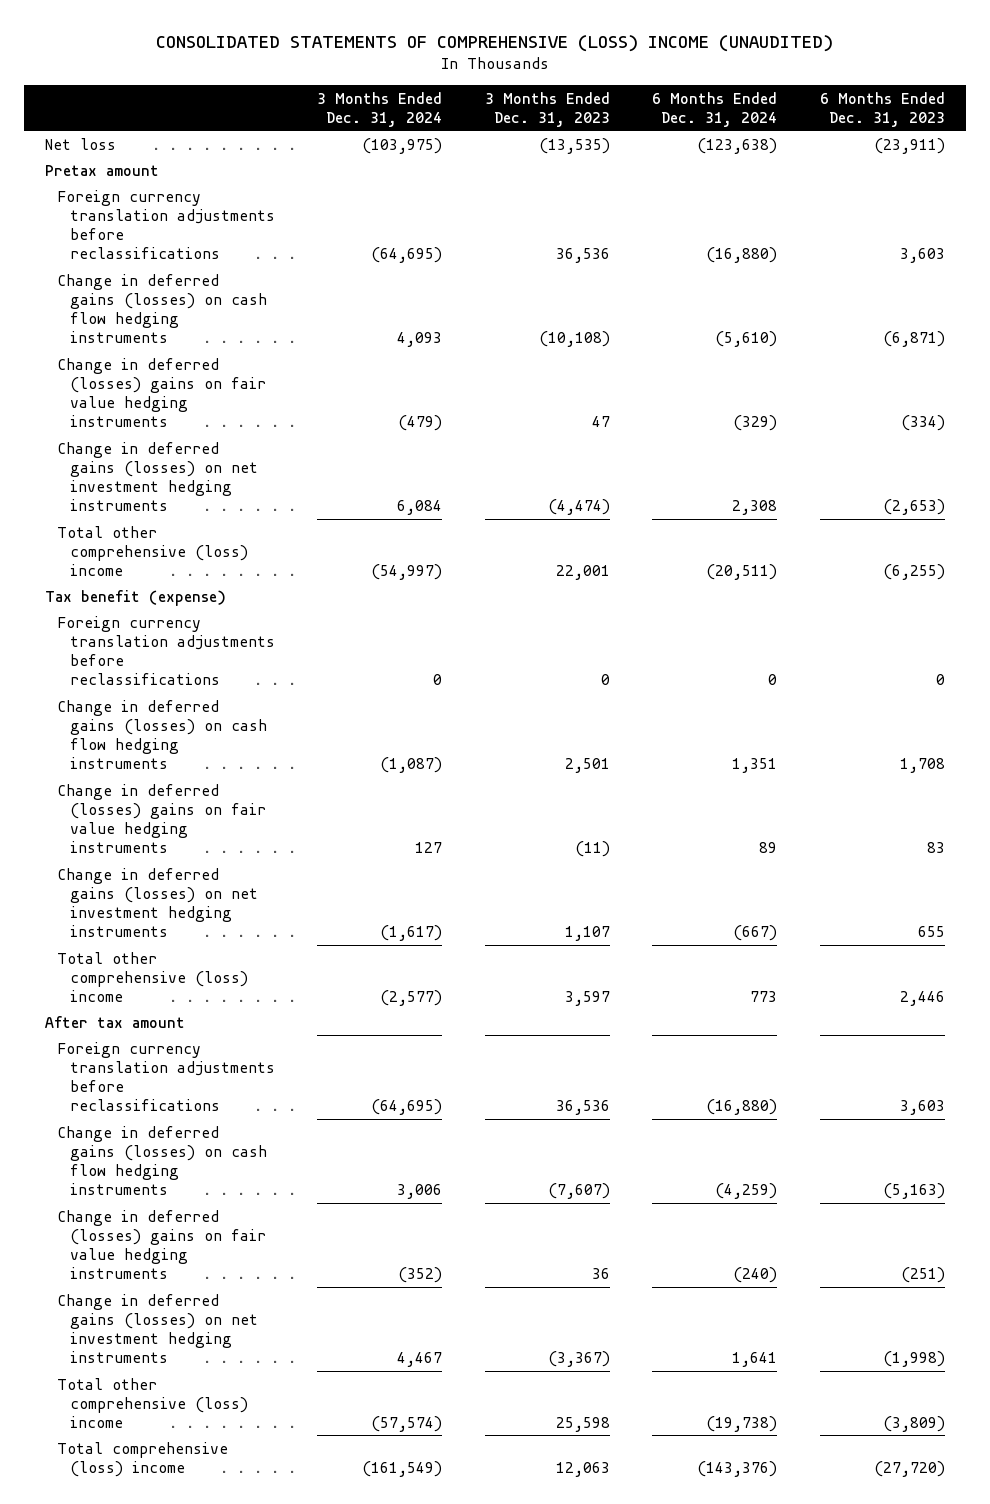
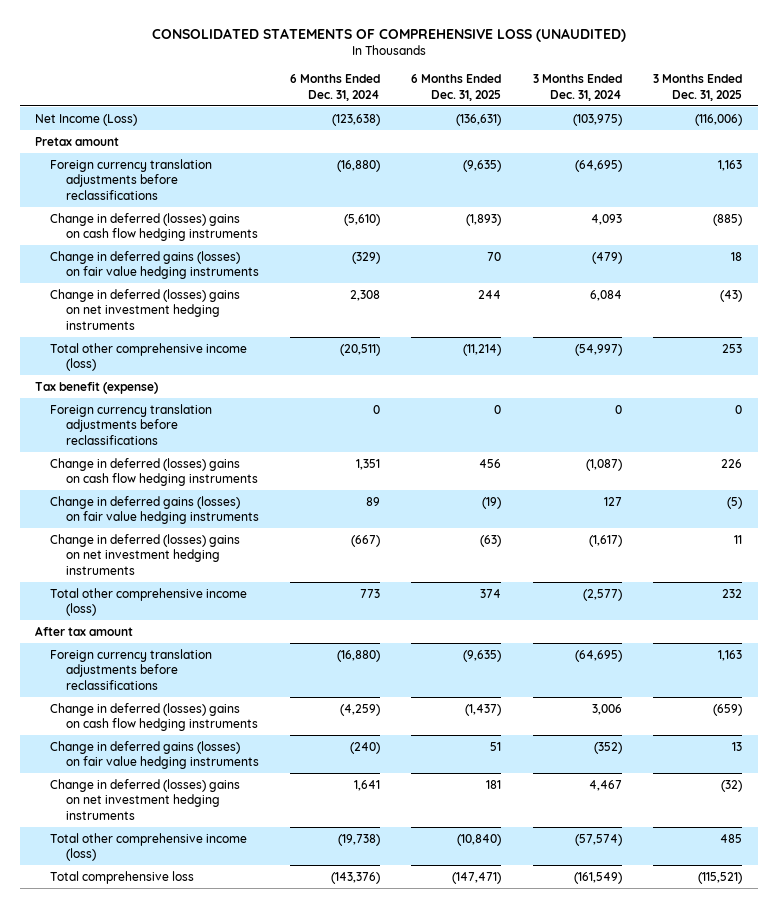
- CONSOLIDATED STATEMENTS OF COMPREHENSIVE (LOSS) INCOME (UNAUDITED)
+ CONSOLIDATED STATEMENTS OF COMPREHENSIVE LOSS (UNAUDITED)
- | 3 Months Ended Dec. 31, 2024 | 3 Months Ended Dec. 31, 2023 | 6 Months Ended Dec. 31, 2024 | 6 Months Ended Dec. 31, 2023
+ | 6 Months Ended Dec. 31, 2024 | 6 Months Ended Dec. 31, 2025 | 3 Months Ended Dec. 31, 2024 | 3 Months Ended Dec. 31, 2025
- Net loss | (103,975) | (13,535) | (123,638) | (23,911)
+ Net Income (Loss) | (123,638) | (136,631) | (103,975) | (116,006)
- Change in deferred gains (losses) on cash flow hedging instruments | 4,093 | (10,108) | (5,610) | (6,871)
- Change in deferred (losses) gains on fair value hedging instruments | (479) | 47 | (329) | (334)
- Change in deferred gains (losses) on net investment hedging instruments | 6,084 | (4,474) | 2,308 | (2,653)
- Total other comprehensive (loss) income | (54,997) | 22,001 | (20,511) | (6,255)
+ Change in deferred (losses) gains on cash flow hedging instruments | (5,610) | (1,893) | 4,093 | (885)
+ Change in deferred gains (losses) on fair value hedging instruments | (329) | 70 | (479) | 18
+ Change in deferred (losses) gains on net investment hedging instruments | 2,308 | 244 | 6,084 | (43)
+ Total other comprehensive income (loss) | (20,511) | (11,214) | (54,997) | 253
- Change in deferred gains (losses) on cash flow hedging instruments | (1,087) | 2,501 | 1,351 | 1,708
- Change in deferred (losses) gains on fair value hedging instruments | 127 | (11) | 89 | 83
- Change in deferred gains (losses) on net investment hedging instruments | (1,617) | 1,107 | (667) | 655
- Total other comprehensive (loss) income | (2,577) | 3,597 | 773 | 2,446
+ Change in deferred (losses) gains on cash flow hedging instruments | 1,351 | 456 | (1,087) | 226
+ Change in deferred gains (losses) on fair value hedging instruments | 89 | (19) | 127 | (5)
+ Change in deferred (losses) gains on net investment hedging instruments | (667) | (63) | (1,617) | 11
+ Total other comprehensive income (loss) | 773 | 374 | (2,577) | 232
- Change in deferred gains (losses) on cash flow hedging instruments | 3,006 | (7,607) | (4,259) | (5,163)
- Change in deferred (losses) gains on fair value hedging instruments | (352) | 36 | (240) | (251)
- Change in deferred gains (losses) on net investment hedging instruments | 4,467 | (3,367) | 1,641 | (1,998)
- Total other comprehensive (loss) income | (57,574) | 25,598 | (19,738) | (3,809)
- Total comprehensive (loss) income | (161,549) | 12,063 | (143,376) | (27,720)
+ Change in deferred (losses) gains on cash flow hedging instruments | (4,259) | (1,437) | 3,006 | (659)
+ Change in deferred gains (losses) on fair value hedging instruments | (240) | 51 | (352) | 13
+ Change in deferred (losses) gains on net investment hedging instruments | 1,641 | 181 | 4,467 | (32)
+ Total other comprehensive income (loss) | (19,738) | (10,840) | (57,574) | 485
+ Total comprehensive loss | (143,376) | (147,471) | (161,549) | (115,521)

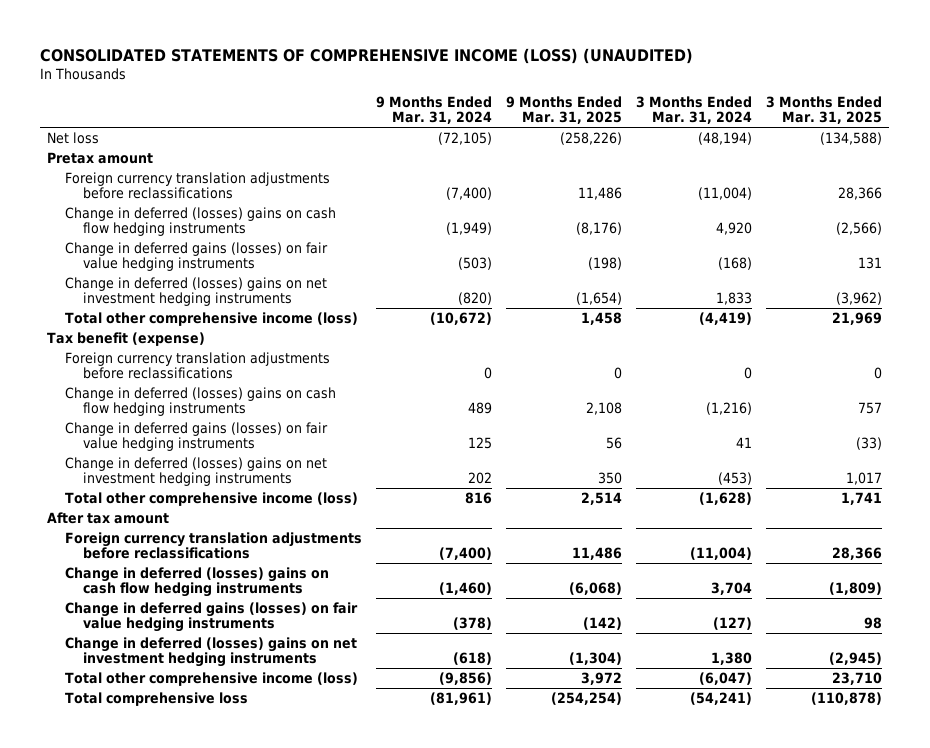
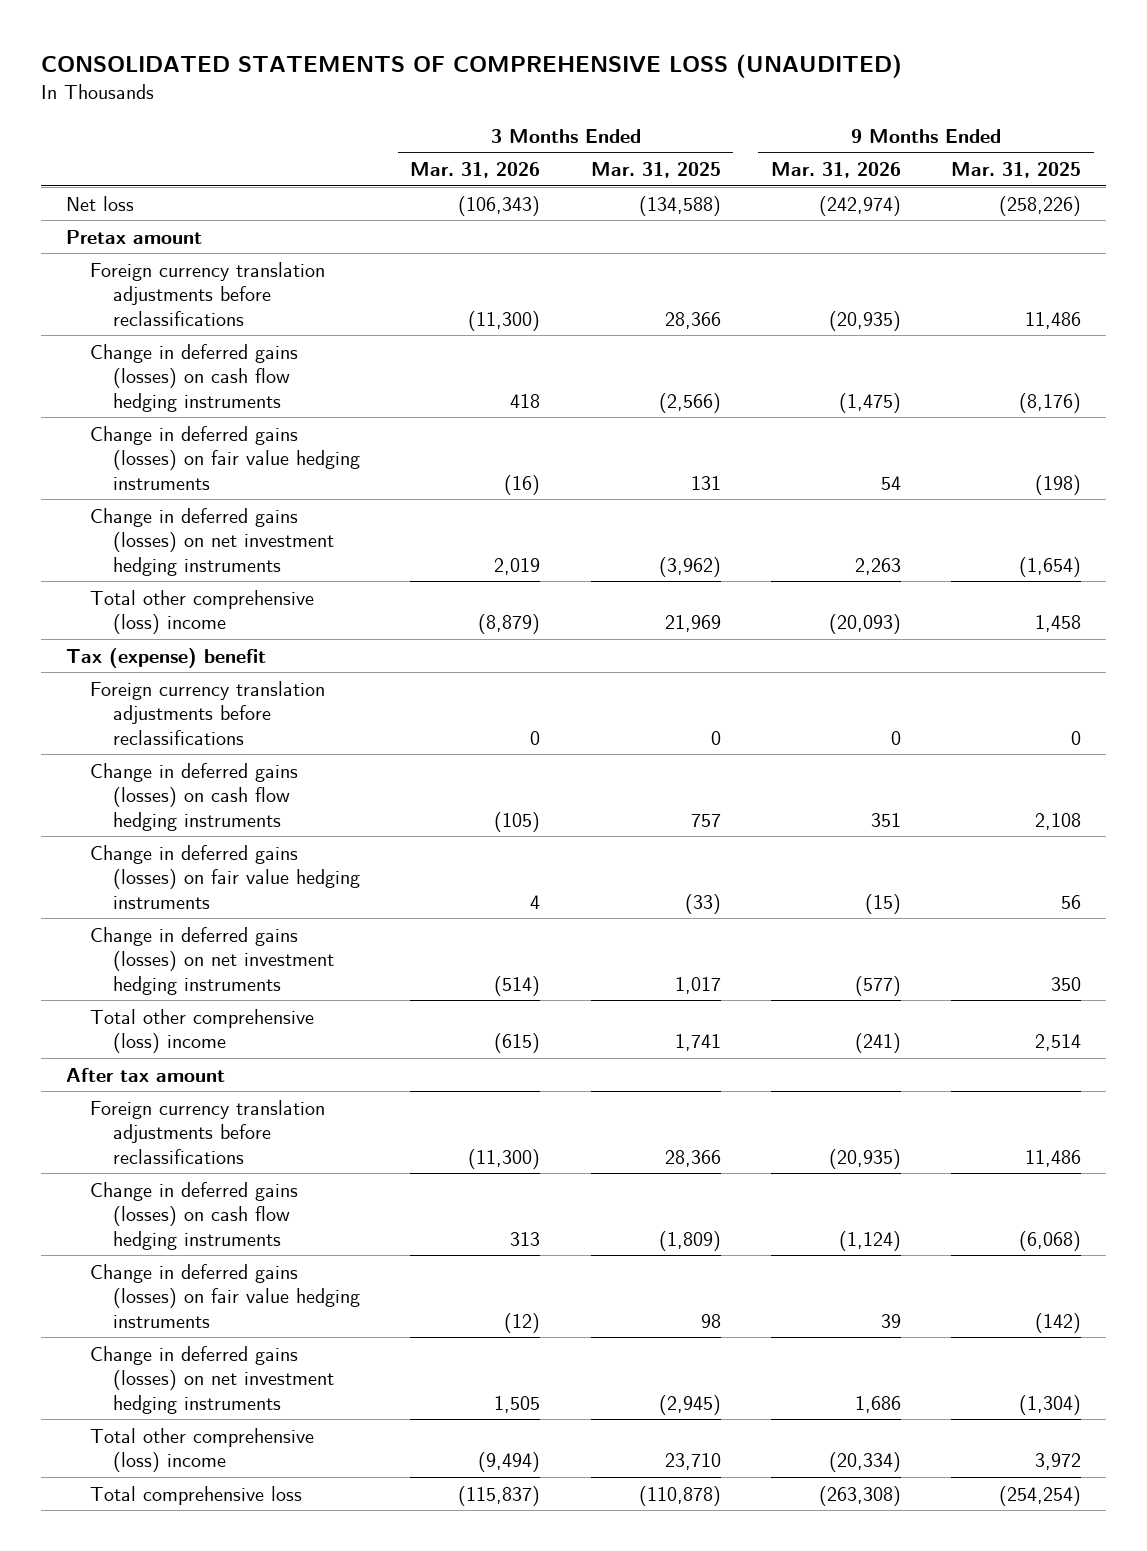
- CONSOLIDATED STATEMENTS OF COMPREHENSIVE INCOME (LOSS) (UNAUDITED)
+ CONSOLIDATED STATEMENTS OF COMPREHENSIVE LOSS (UNAUDITED)
- | 9 Months Ended Mar. 31, 2024 | 9 Months Ended Mar. 31, 2025 | 3 Months Ended Mar. 31, 2024 | 3 Months Ended Mar. 31, 2025
+ | 3 Months Ended Mar. 31, 2026 | 3 Months Ended Mar. 31, 2025 | 9 Months Ended Mar. 31, 2026 | 9 Months Ended Mar. 31, 2025
- Change in deferred (losses) gains on cash flow hedging instruments | (1,949) | (8,176) | 4,920 | (2,566)
+ Change in deferred gains (losses) on cash flow hedging instruments | 418 | (2,566) | (1,475) | (8,176)
- Change in deferred (losses) gains on net investment hedging instruments | (820) | (1,654) | 1,833 | (3,962)
- Total other comprehensive income (loss) | (10,672) | 1,458 | (4,419) | 21,969
- Tax benefit (expense)
+ Change in deferred gains (losses) on net investment hedging instruments | 2,019 | (3,962) | 2,263 | (1,654)
+ Total other comprehensive (loss) income | (8,879) | 21,969 | (20,093) | 1,458
+ Tax (expense) benefit
- Change in deferred (losses) gains on cash flow hedging instruments | 489 | 2,108 | (1,216) | 757
+ Change in deferred gains (losses) on cash flow hedging instruments | (105) | 757 | 351 | 2,108
- Change in deferred (losses) gains on net investment hedging instruments | 202 | 350 | (453) | 1,017
- Total other comprehensive income (loss) | 816 | 2,514 | (1,628) | 1,741
+ Change in deferred gains (losses) on net investment hedging instruments | (514) | 1,017 | (577) | 350
+ Total other comprehensive (loss) income | (615) | 1,741 | (241) | 2,514
- Change in deferred (losses) gains on cash flow hedging instruments | (1,460) | (6,068) | 3,704 | (1,809)
+ Change in deferred gains (losses) on cash flow hedging instruments | 313 | (1,809) | (1,124) | (6,068)
- Change in deferred (losses) gains on net investment hedging instruments | (618) | (1,304) | 1,380 | (2,945)
- Total other comprehensive income (loss) | (9,856) | 3,972 | (6,047) | 23,710
+ Change in deferred gains (losses) on net investment hedging instruments | 1,505 | (2,945) | 1,686 | (1,304)
+ Total other comprehensive (loss) income | (9,494) | 23,710 | (20,334) | 3,972

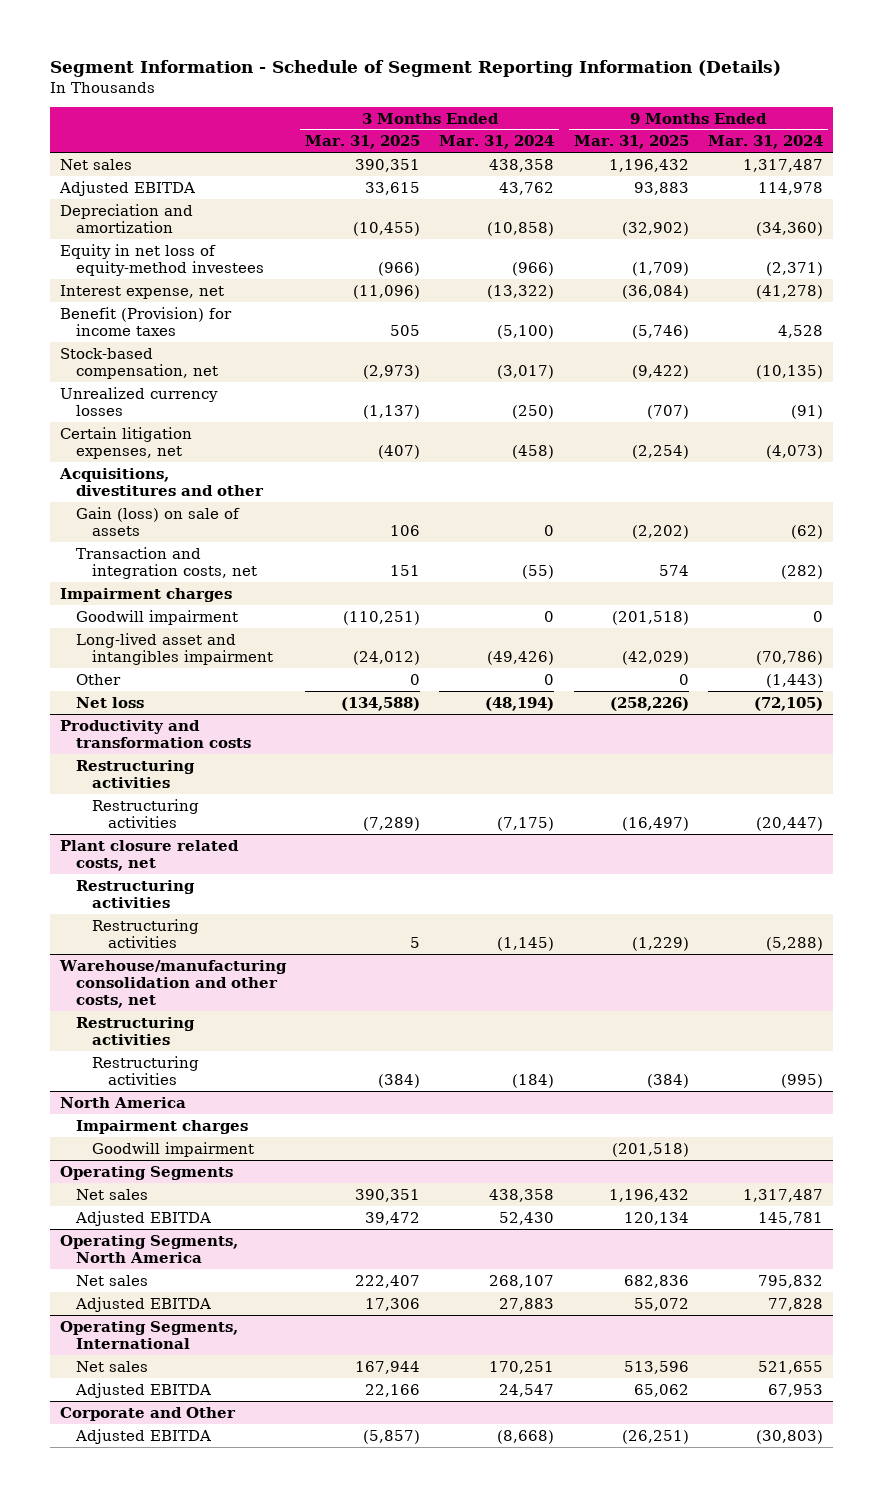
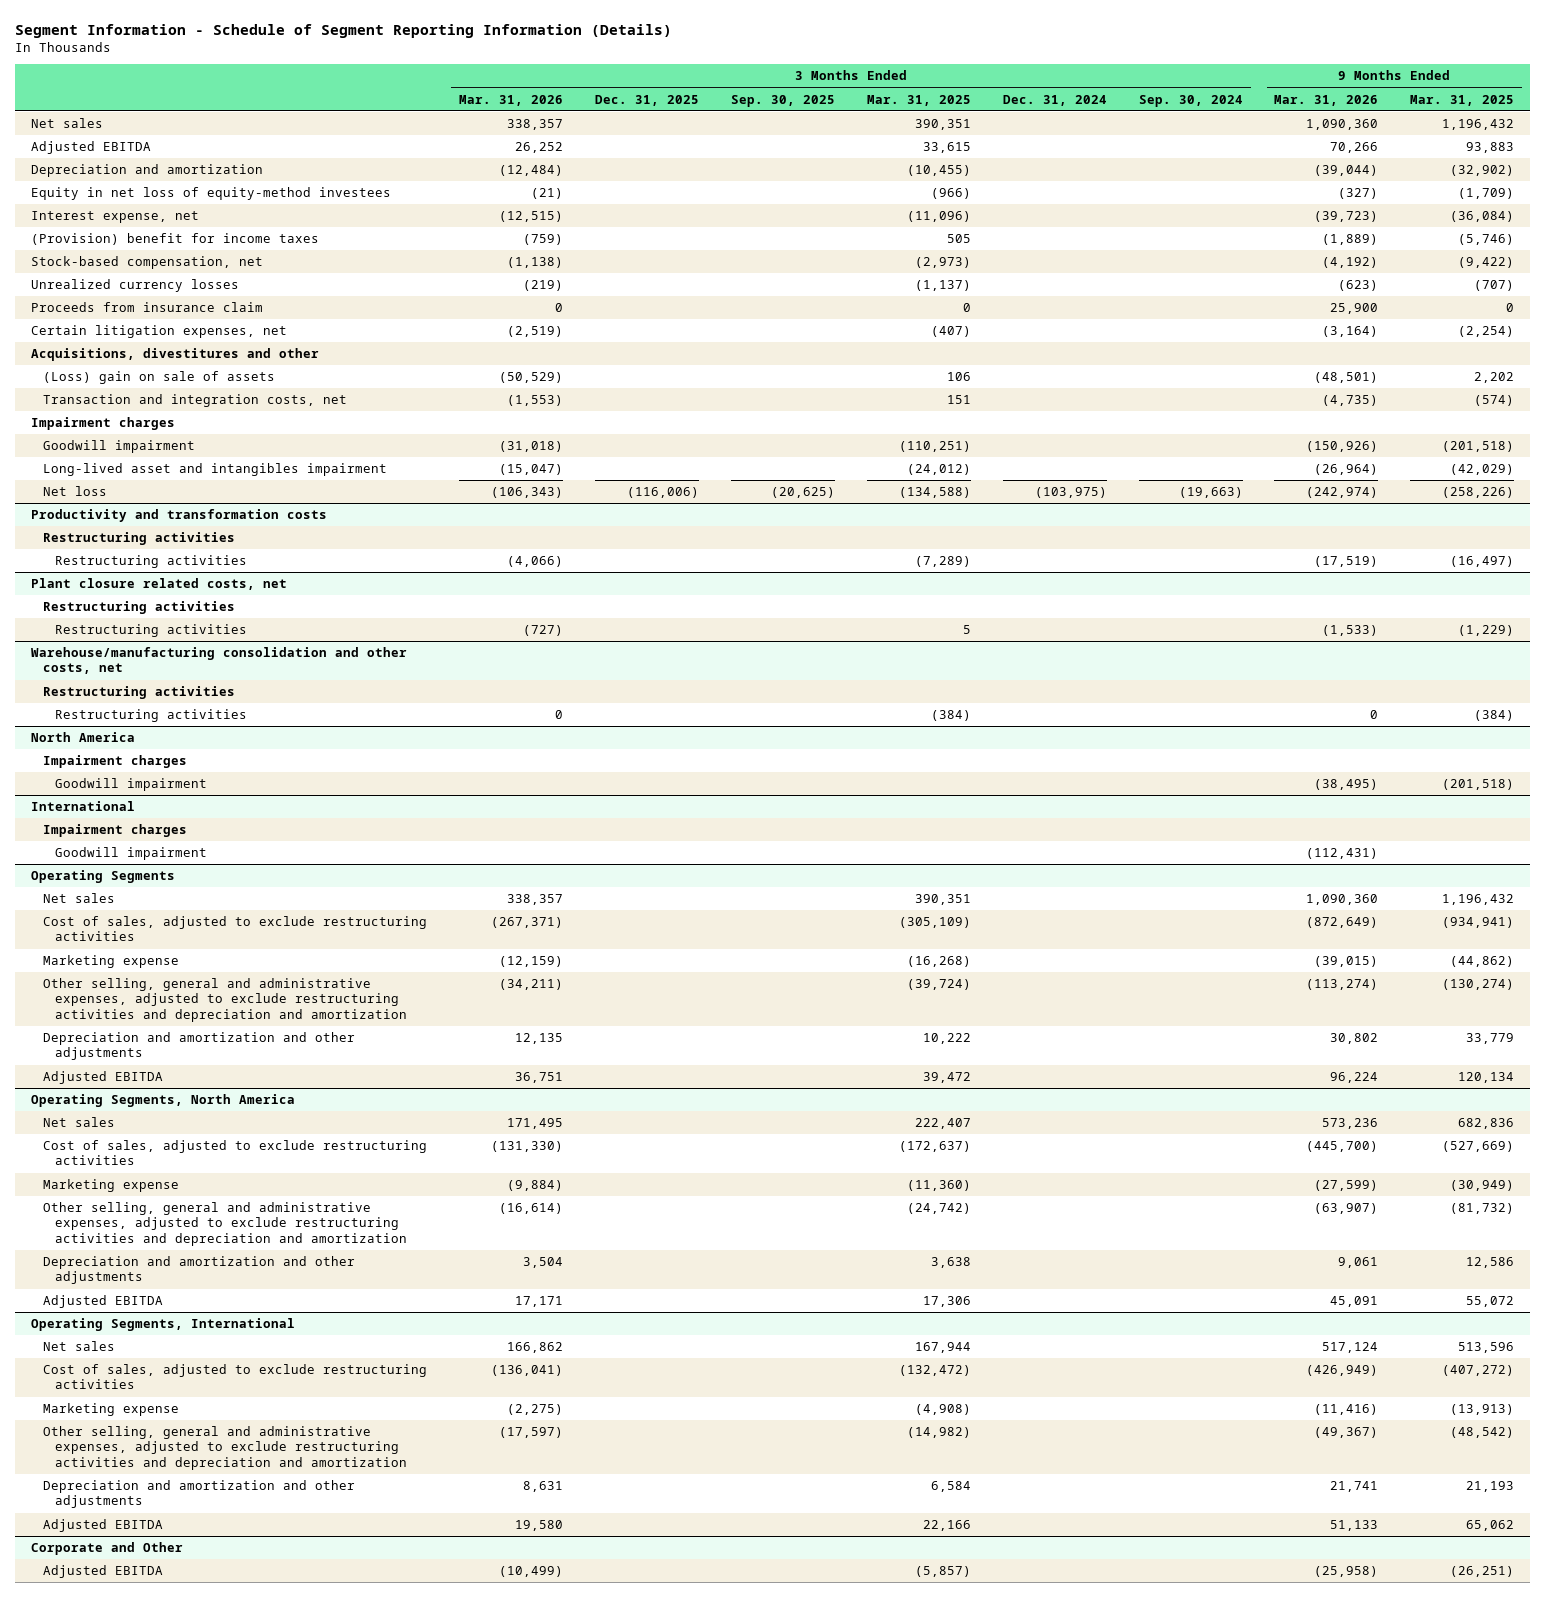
- | 3 Months Ended Mar. 31, 2025 | 3 Months Ended Mar. 31, 2024 | 9 Months Ended Mar. 31, 2025 | 9 Months Ended Mar. 31, 2024
+ | 3 Months Ended Mar. 31, 2026 | 3 Months Ended Dec. 31, 2025 | 3 Months Ended Sep. 30, 2025 | 3 Months Ended Mar. 31, 2025 | 3 Months Ended Dec. 31, 2024 | 3 Months Ended Sep. 30, 2024 | 9 Months Ended Mar. 31, 2026 | 9 Months Ended Mar. 31, 2025
- Benefit (Provision) for income taxes | 505 | (5,100) | (5,746) | 4,528
+ (Provision) benefit for income taxes | (759) | | | 505 | | | (1,889) | (5,746)
+ Proceeds from insurance claim | 0 | | | 0 | | | 25,900 | 0
- Gain (loss) on sale of assets | 106 | 0 | (2,202) | (62)
- Transaction and integration costs, net | 151 | (55) | 574 | (282)
+ (Loss) gain on sale of assets | (50,529) | | | 106 | | | (48,501) | 2,202
+ Transaction and integration costs, net | (1,553) | | | 151 | | | (4,735) | (574)
- Other | 0 | 0 | 0 | (1,443)
+ International
+ Impairment charges
+ Goodwill impairment | | | | | | | (112,431) |
@ Operating Segments
+ Cost of sales, adjusted to exclude restructuring activities | (267,371) | | | (305,109) | | | (872,649) | (934,941)
+ Marketing expense | (12,159) | | | (16,268) | | | (39,015) | (44,862)
+ Other selling, general and administrative expenses, adjusted to exclude restructuring activities and depreciation and amortization | (34,211) | | | (39,724) | | | (113,274) | (130,274)
+ Depreciation and amortization and other adjustments | 12,135 | | | 10,222 | | | 30,802 | 33,779
@ Operating Segments, North America
+ Cost of sales, adjusted to exclude restructuring activities | (131,330) | | | (172,637) | | | (445,700) | (527,669)
+ Marketing expense | (9,884) | | | (11,360) | | | (27,599) | (30,949)
+ Other selling, general and administrative expenses, adjusted to exclude restructuring activities and depreciation and amortization | (16,614) | | | (24,742) | | | (63,907) | (81,732)
+ Depreciation and amortization and other adjustments | 3,504 | | | 3,638 | | | 9,061 | 12,586
@ Operating Segments, International
+ Cost of sales, adjusted to exclude restructuring activities | (136,041) | | | (132,472) | | | (426,949) | (407,272)
+ Marketing expense | (2,275) | | | (4,908) | | | (11,416) | (13,913)
+ Other selling, general and administrative expenses, adjusted to exclude restructuring activities and depreciation and amortization | (17,597) | | | (14,982) | | | (49,367) | (48,542)
+ Depreciation and amortization and other adjustments | 8,631 | | | 6,584 | | | 21,741 | 21,193

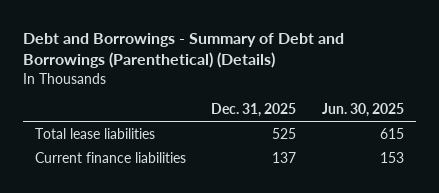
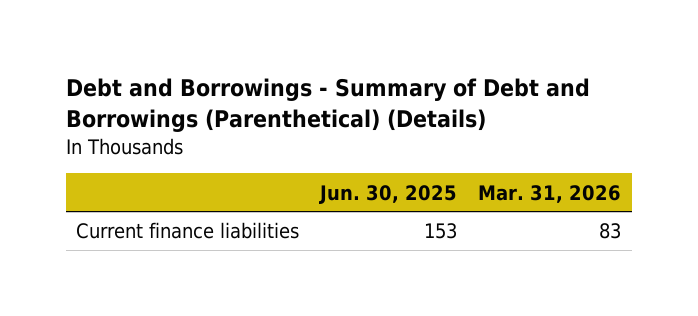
- | Dec. 31, 2025 | Jun. 30, 2025
+ | Jun. 30, 2025 | Mar. 31, 2026
- Total lease liabilities | 525 | 615

